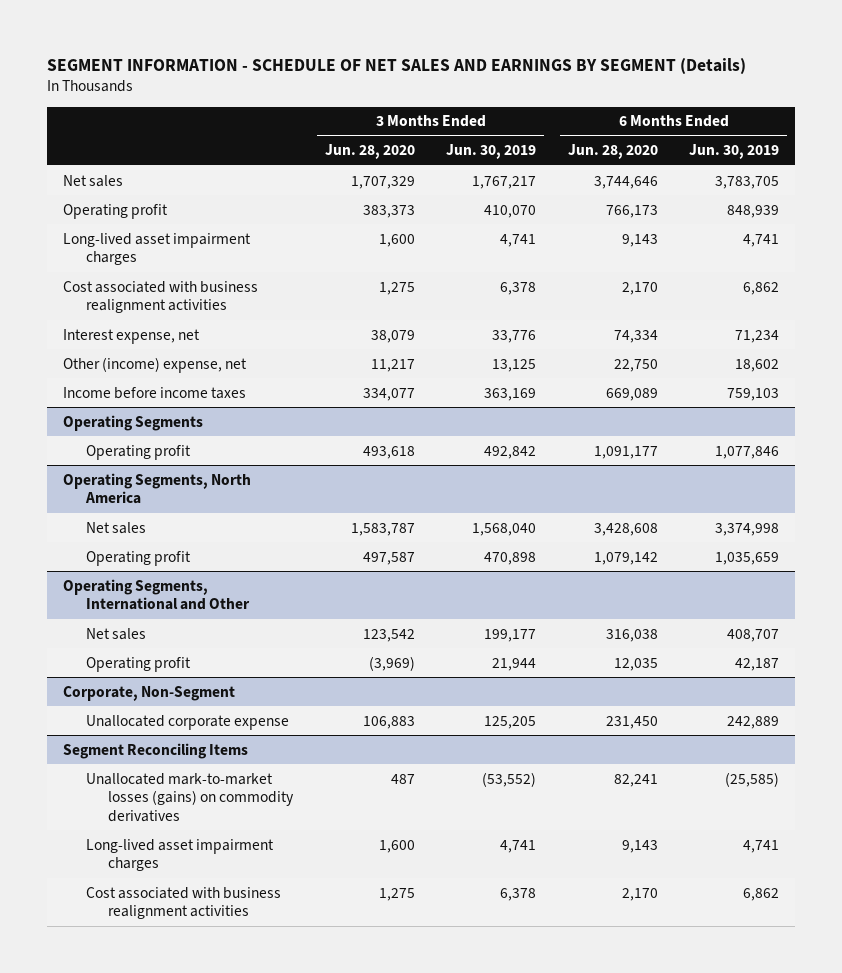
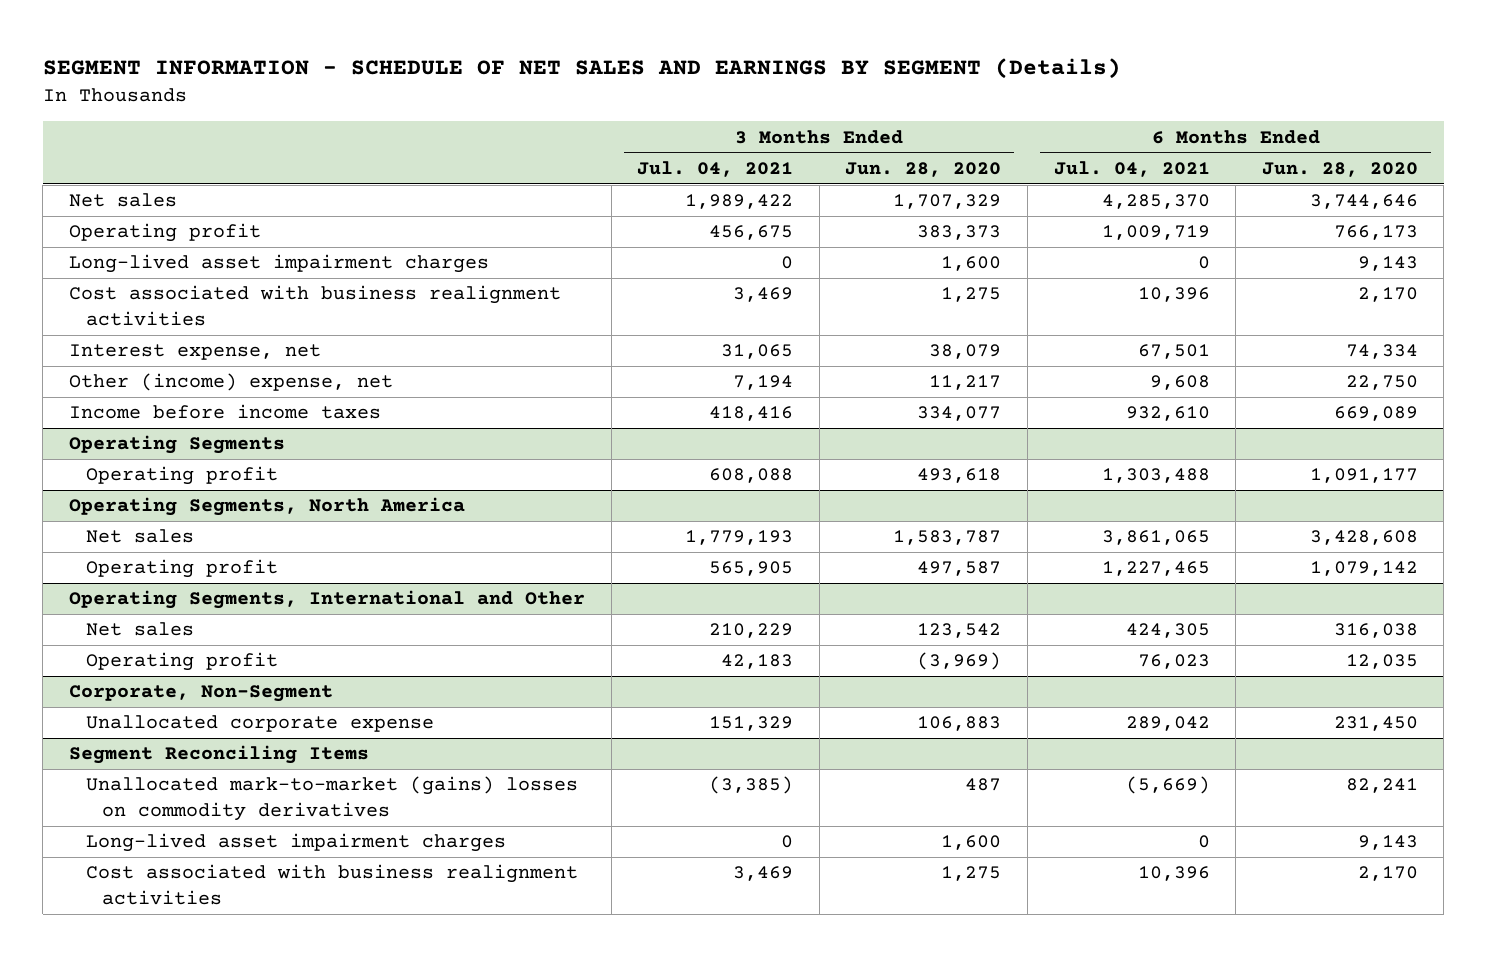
- | 3 Months Ended Jun. 28, 2020 | 3 Months Ended Jun. 30, 2019 | 6 Months Ended Jun. 28, 2020 | 6 Months Ended Jun. 30, 2019
+ | 3 Months Ended Jul. 04, 2021 | 3 Months Ended Jun. 28, 2020 | 6 Months Ended Jul. 04, 2021 | 6 Months Ended Jun. 28, 2020
@ Segment Reconciling Items
- Unallocated mark-to-market losses (gains) on commodity derivatives | 487 | (53,552) | 82,241 | (25,585)
+ Unallocated mark-to-market (gains) losses on commodity derivatives | (3,385) | 487 | (5,669) | 82,241

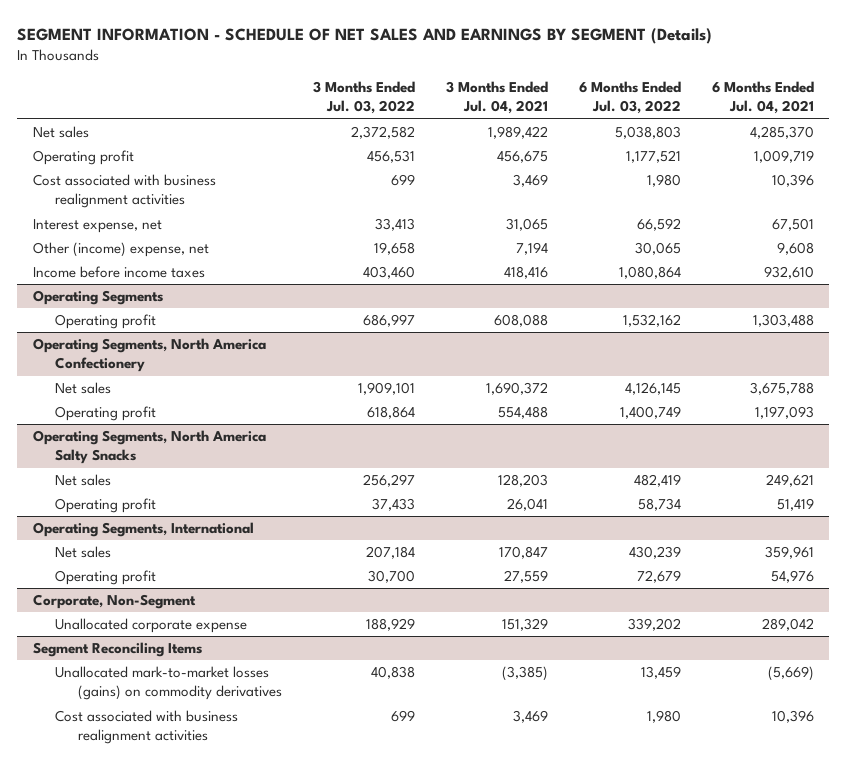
- | 3 Months Ended Jul. 04, 2021 | 3 Months Ended Jun. 28, 2020 | 6 Months Ended Jul. 04, 2021 | 6 Months Ended Jun. 28, 2020
+ | 3 Months Ended Jul. 03, 2022 | 3 Months Ended Jul. 04, 2021 | 6 Months Ended Jul. 03, 2022 | 6 Months Ended Jul. 04, 2021
- Long-lived asset impairment charges | 0 | 1,600 | 0 | 9,143
- Operating Segments, North America
- Net sales | 1,779,193 | 1,583,787 | 3,861,065 | 3,428,608
- Operating profit | 565,905 | 497,587 | 1,227,465 | 1,079,142
- Operating Segments, International and Other
- Net sales | 210,229 | 123,542 | 424,305 | 316,038
- Operating profit | 42,183 | (3,969) | 76,023 | 12,035
+ Operating Segments, North America Confectionery
+ Net sales | 1,909,101 | 1,690,372 | 4,126,145 | 3,675,788
+ Operating profit | 618,864 | 554,488 | 1,400,749 | 1,197,093
+ Operating Segments, North America Salty Snacks
+ Net sales | 256,297 | 128,203 | 482,419 | 249,621
+ Operating profit | 37,433 | 26,041 | 58,734 | 51,419
+ Operating Segments, International
+ Net sales | 207,184 | 170,847 | 430,239 | 359,961
+ Operating profit | 30,700 | 27,559 | 72,679 | 54,976
@ Segment Reconciling Items
- Unallocated mark-to-market (gains) losses on commodity derivatives | (3,385) | 487 | (5,669) | 82,241
- Long-lived asset impairment charges | 0 | 1,600 | 0 | 9,143
+ Unallocated mark-to-market losses (gains) on commodity derivatives | 40,838 | (3,385) | 13,459 | (5,669)

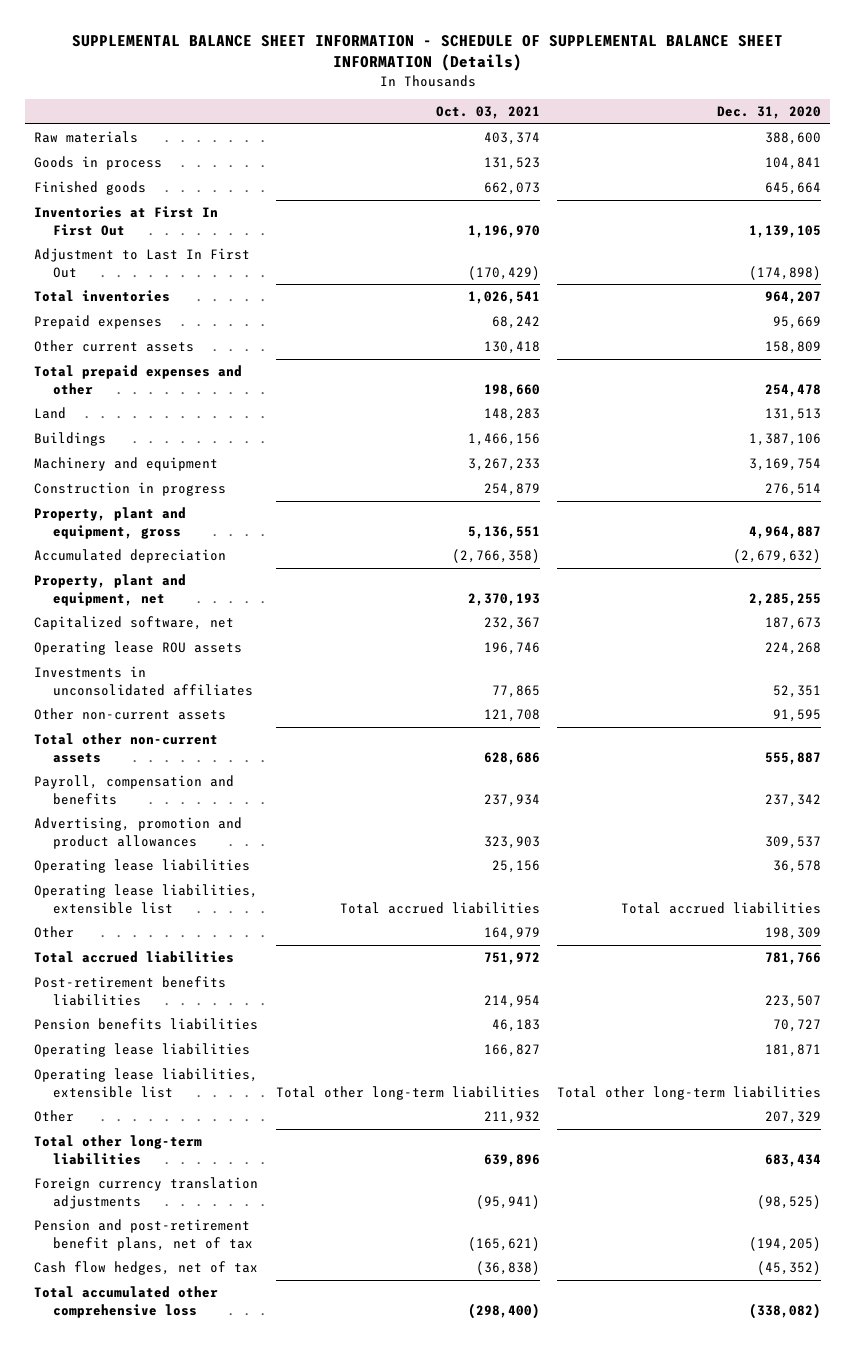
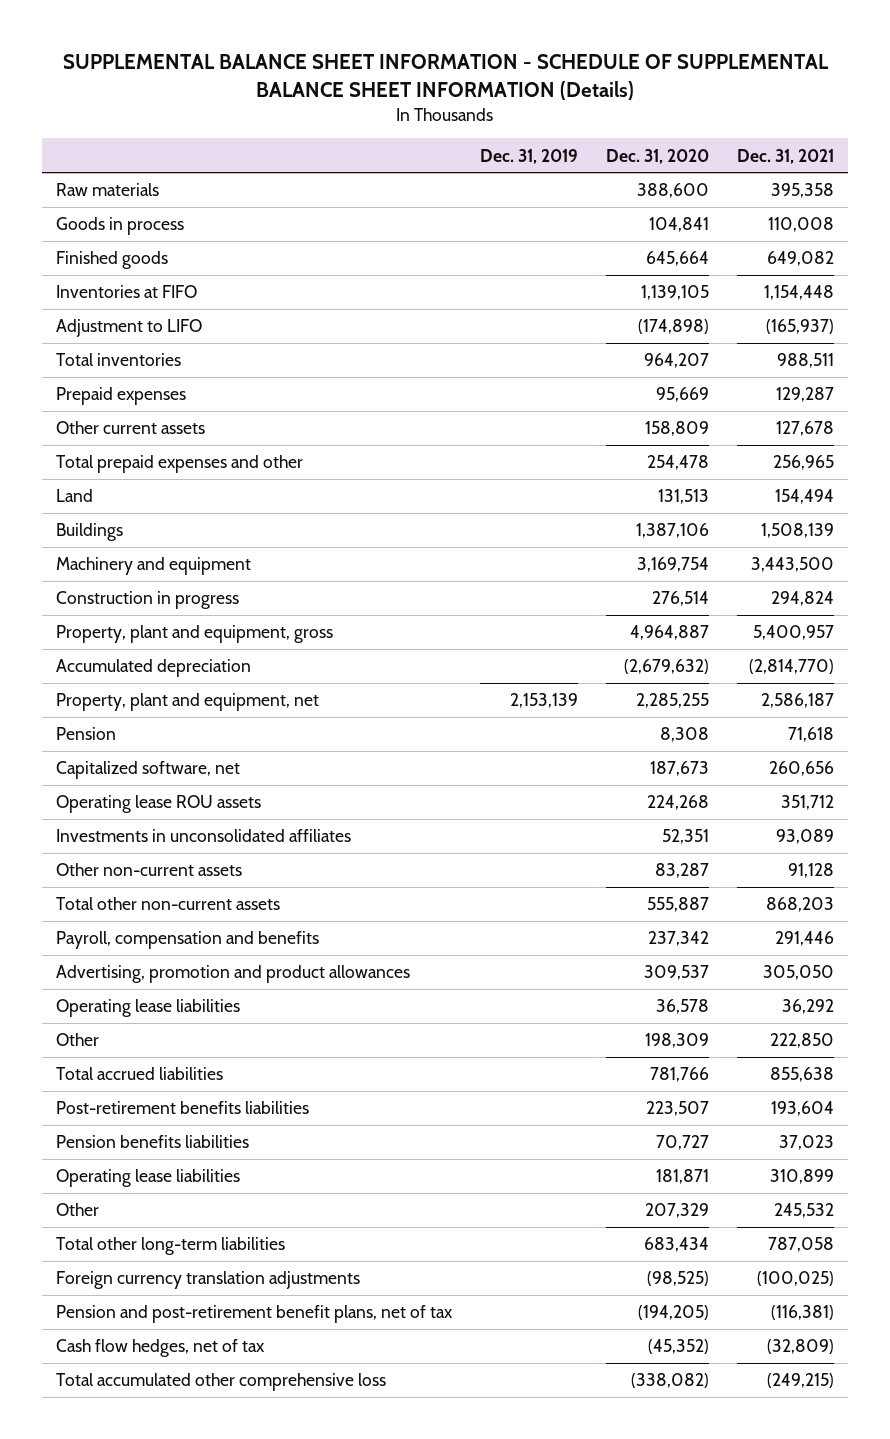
- | Oct. 03, 2021 | Dec. 31, 2020
+ | Dec. 31, 2019 | Dec. 31, 2020 | Dec. 31, 2021
- Inventories at First In First Out | 1,196,970 | 1,139,105
- Adjustment to Last In First Out | (170,429) | (174,898)
+ Inventories at FIFO | | 1,139,105 | 1,154,448
+ Adjustment to LIFO | | (174,898) | (165,937)
+ Pension | | 8,308 | 71,618
- Other non-current assets | 121,708 | 91,595
+ Other non-current assets | | 83,287 | 91,128
- Operating lease liabilities, extensible list | Total accrued liabilities | Total accrued liabilities
- Operating lease liabilities, extensible list | Total other long-term liabilities | Total other long-term liabilities

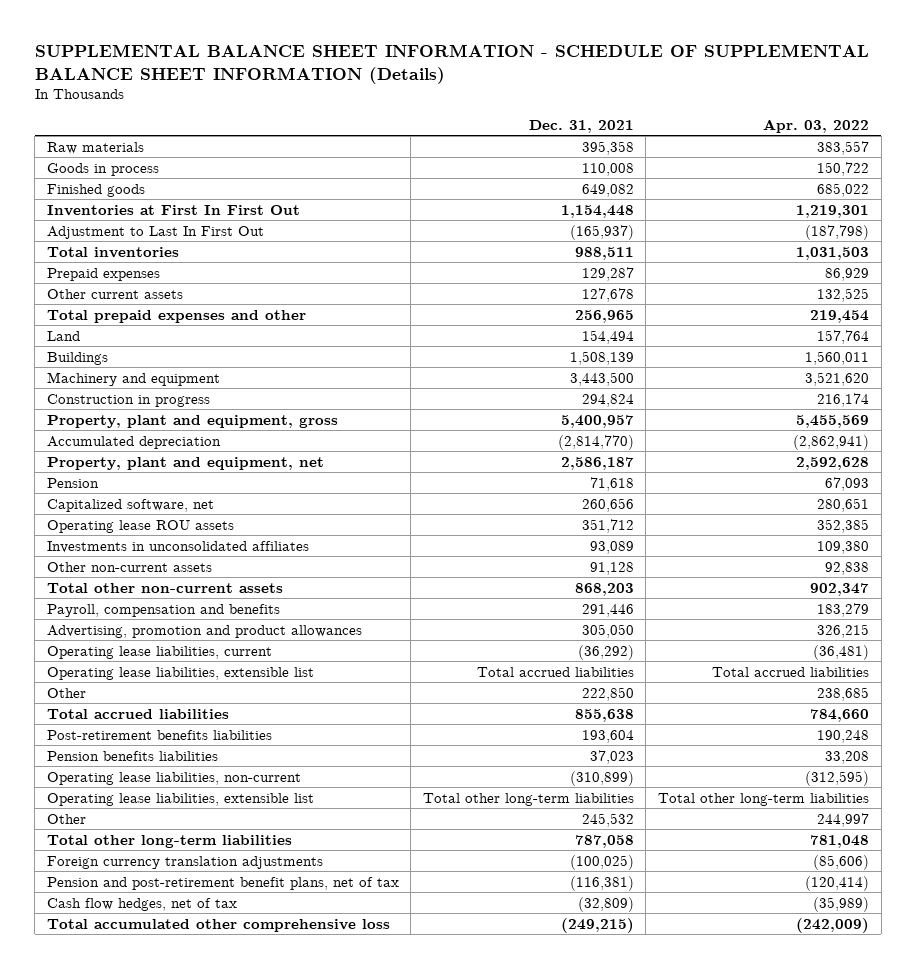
- | Dec. 31, 2019 | Dec. 31, 2020 | Dec. 31, 2021
+ | Dec. 31, 2021 | Apr. 03, 2022
- Inventories at FIFO | | 1,139,105 | 1,154,448
- Adjustment to LIFO | | (174,898) | (165,937)
+ Inventories at First In First Out | 1,154,448 | 1,219,301
+ Adjustment to Last In First Out | (165,937) | (187,798)
- Operating lease liabilities | | 36,578 | 36,292
+ Operating lease liabilities, current | (36,292) | (36,481)
+ Operating lease liabilities, extensible list | Total accrued liabilities | Total accrued liabilities
- Operating lease liabilities | | 181,871 | 310,899
+ Operating lease liabilities, non-current | (310,899) | (312,595)
+ Operating lease liabilities, extensible list | Total other long-term liabilities | Total other long-term liabilities

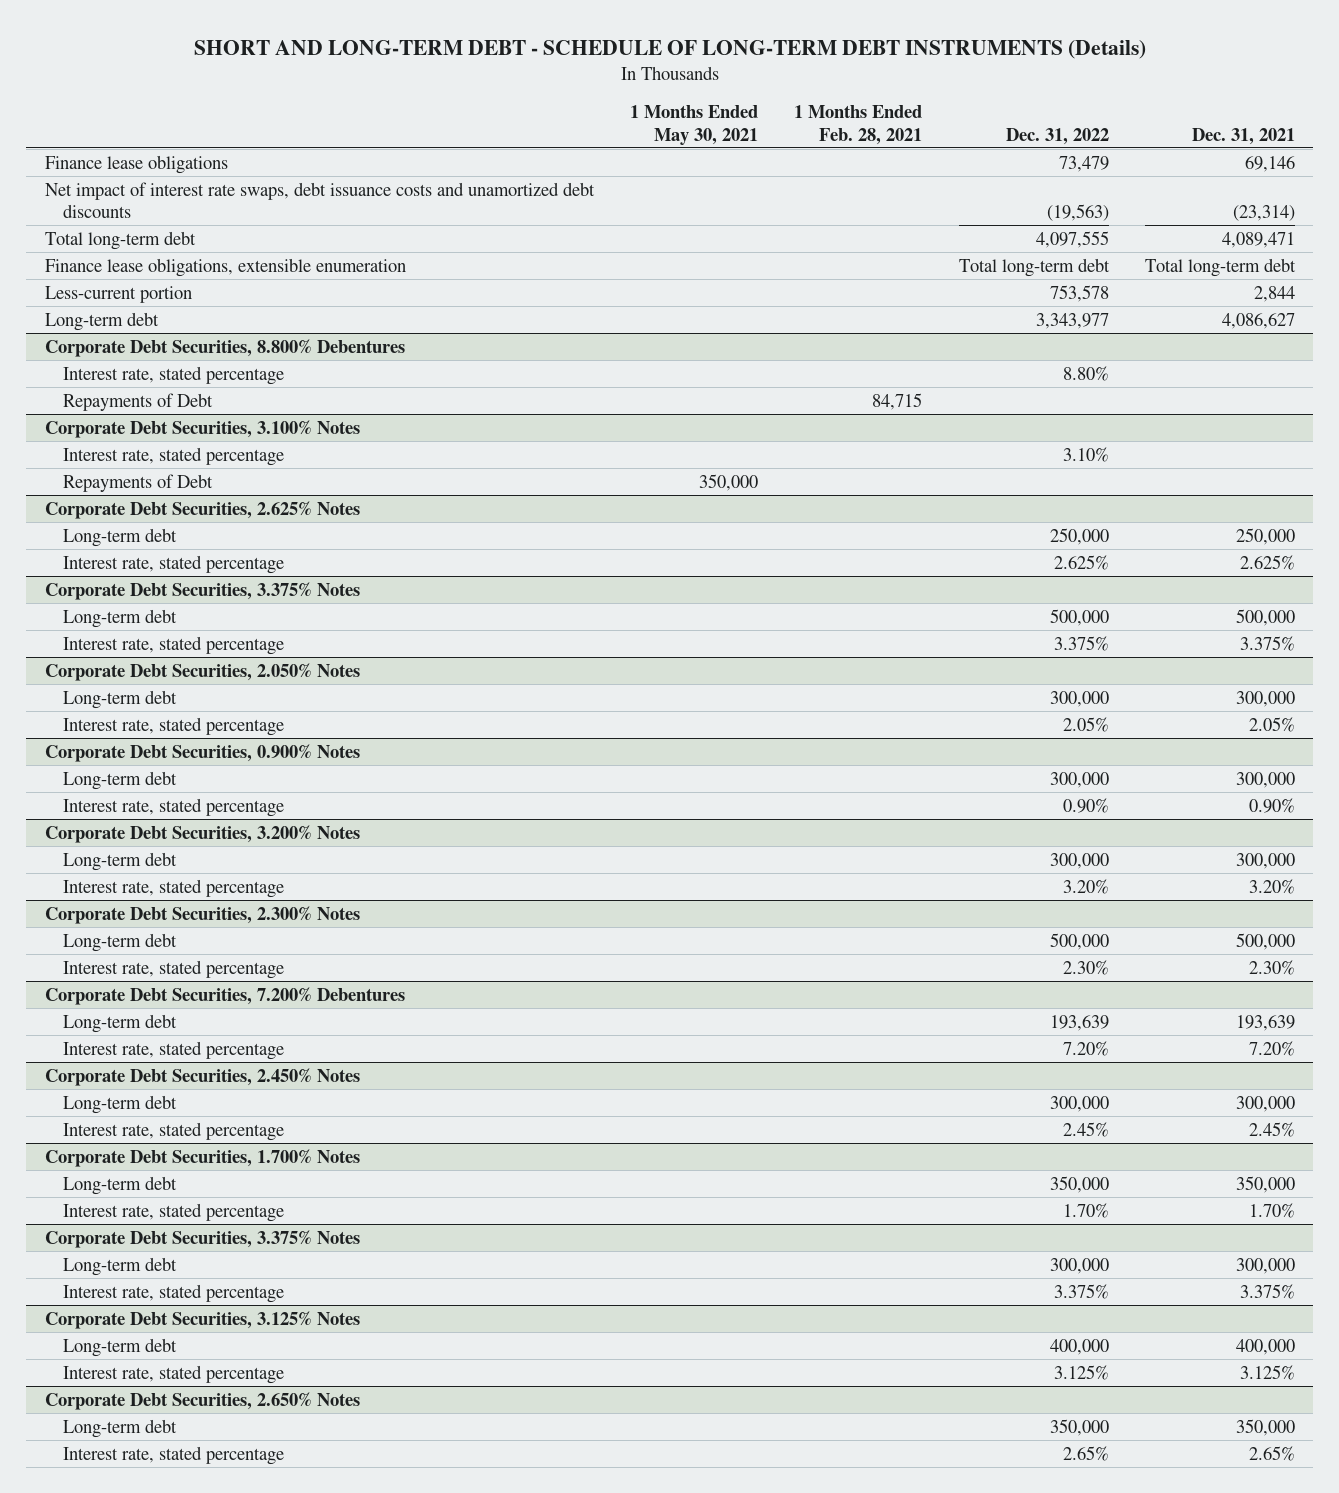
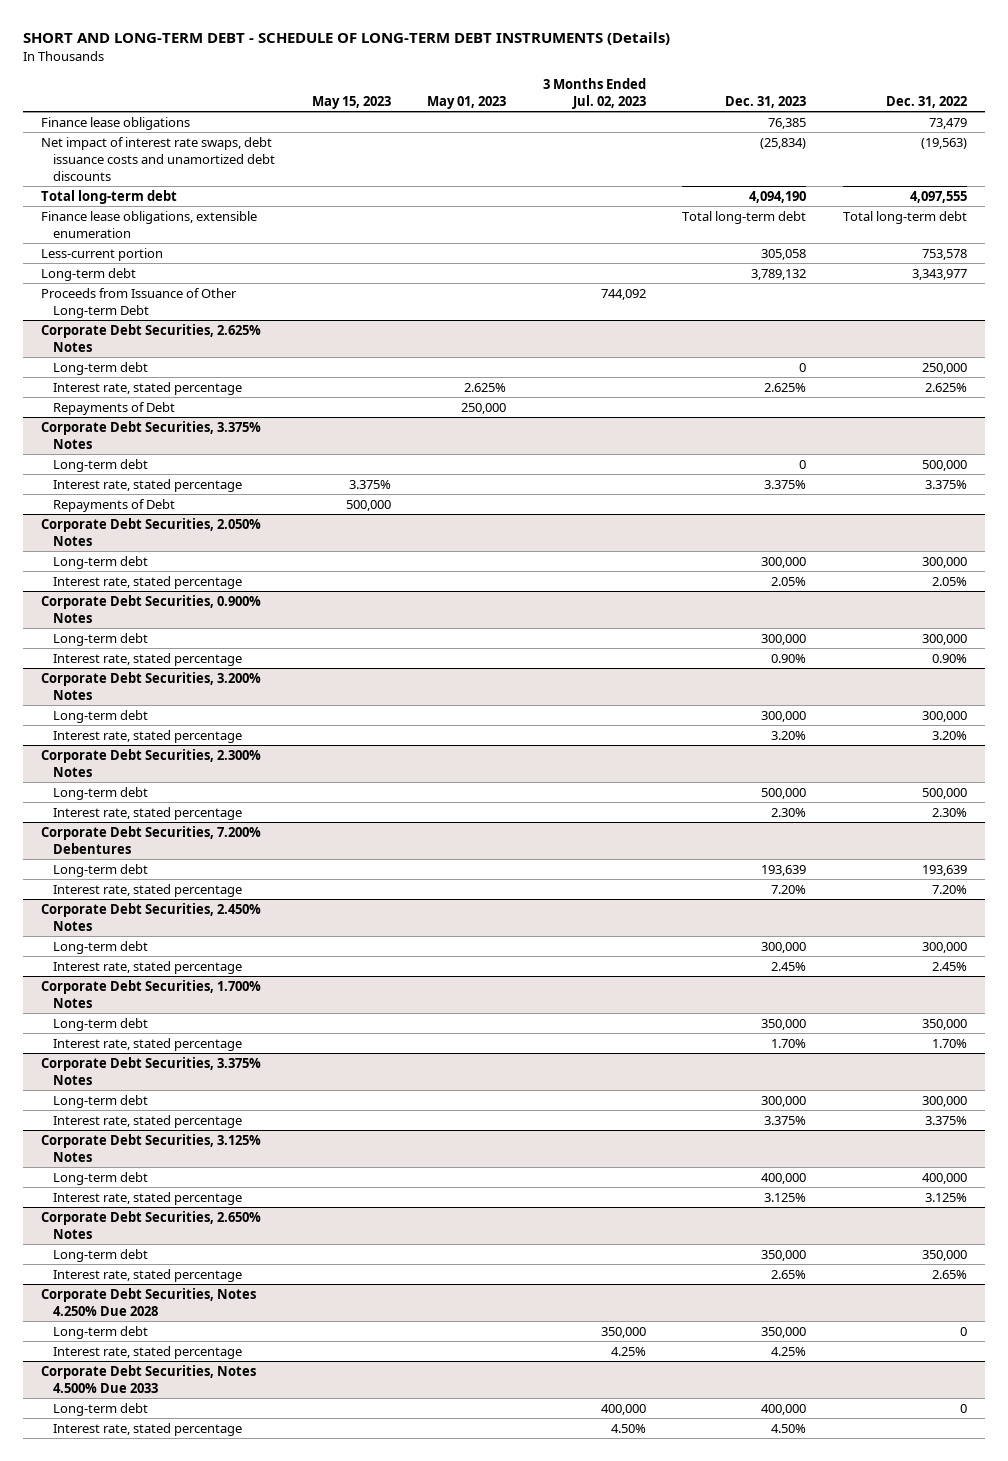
- | 1 Months Ended May 30, 2021 | 1 Months Ended Feb. 28, 2021 | Dec. 31, 2022 | Dec. 31, 2021
+ | May 15, 2023 | May 01, 2023 | 3 Months Ended Jul. 02, 2023 | Dec. 31, 2023 | Dec. 31, 2022
- Corporate Debt Securities, 8.800% Debentures
- Interest rate, stated percentage | | | 8.80% |
- Repayments of Debt | | 84,715 | |
- Corporate Debt Securities, 3.100% Notes
- Interest rate, stated percentage | | | 3.10% |
- Repayments of Debt | 350,000 | | |
+ Proceeds from Issuance of Other Long-term Debt | | | 744,092 | |
@ Corporate Debt Securities, 2.625% Notes
+ Repayments of Debt | | 250,000 | | |
@ Corporate Debt Securities, 3.375% Notes
+ Repayments of Debt | 500,000 | | | |
+ Corporate Debt Securities, Notes 4.250% Due 2028
+ Long-term debt | | | 350,000 | 350,000 | 0
+ Interest rate, stated percentage | | | 4.25% | 4.25% |
+ Corporate Debt Securities, Notes 4.500% Due 2033
+ Long-term debt | | | 400,000 | 400,000 | 0
+ Interest rate, stated percentage | | | 4.50% | 4.50% |

